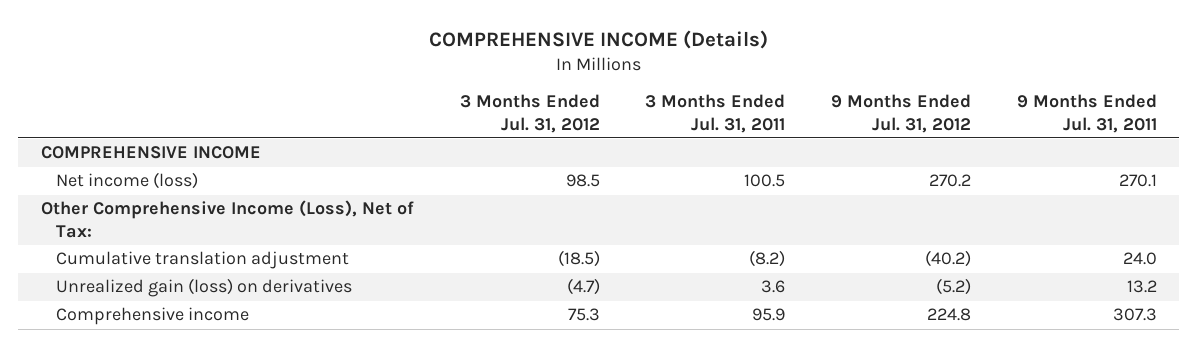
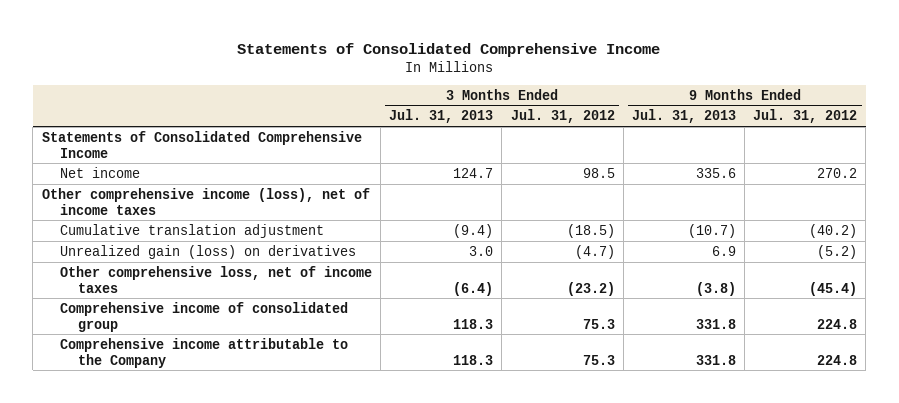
- COMPREHENSIVE INCOME (Details)
+ Statements of Consolidated Comprehensive Income
- | 3 Months Ended Jul. 31, 2012 | 3 Months Ended Jul. 31, 2011 | 9 Months Ended Jul. 31, 2012 | 9 Months Ended Jul. 31, 2011
+ | 3 Months Ended Jul. 31, 2013 | 3 Months Ended Jul. 31, 2012 | 9 Months Ended Jul. 31, 2013 | 9 Months Ended Jul. 31, 2012
- COMPREHENSIVE INCOME
- Net income (loss) | 98.5 | 100.5 | 270.2 | 270.1
- Other Comprehensive Income (Loss), Net of Tax:
+ Statements of Consolidated Comprehensive Income
+ Net income | 124.7 | 98.5 | 335.6 | 270.2
+ Other comprehensive income (loss), net of income taxes
- Comprehensive income | 75.3 | 95.9 | 224.8 | 307.3
+ Other comprehensive loss, net of income taxes | (6.4) | (23.2) | (3.8) | (45.4)
+ Comprehensive income of consolidated group | 118.3 | 75.3 | 331.8 | 224.8
+ Comprehensive income attributable to the Company | 118.3 | 75.3 | 331.8 | 224.8

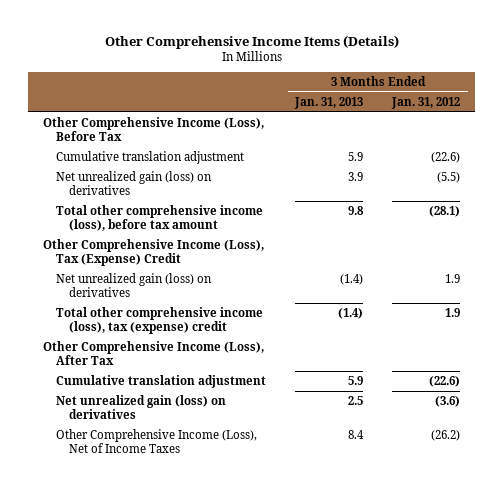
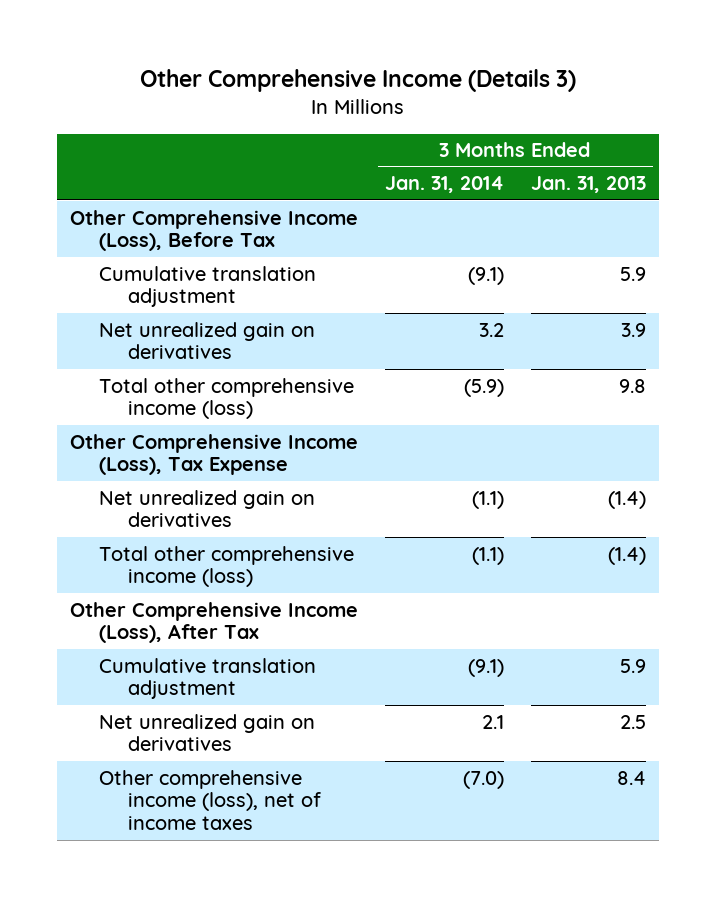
- Other Comprehensive Income Items (Details)
+ Other Comprehensive Income (Details 3)
- | 3 Months Ended Jan. 31, 2013 | 3 Months Ended Jan. 31, 2012
+ | 3 Months Ended Jan. 31, 2014 | 3 Months Ended Jan. 31, 2013
- Net unrealized gain (loss) on derivatives | 3.9 | (5.5)
- Total other comprehensive income (loss), before tax amount | 9.8 | (28.1)
- Other Comprehensive Income (Loss), Tax (Expense) Credit
- Net unrealized gain (loss) on derivatives | (1.4) | 1.9
- Total other comprehensive income (loss), tax (expense) credit | (1.4) | 1.9
+ Net unrealized gain on derivatives | 3.2 | 3.9
+ Total other comprehensive income (loss) | (5.9) | 9.8
+ Other Comprehensive Income (Loss), Tax Expense
+ Net unrealized gain on derivatives | (1.1) | (1.4)
+ Total other comprehensive income (loss) | (1.1) | (1.4)
- Net unrealized gain (loss) on derivatives | 2.5 | (3.6)
- Other Comprehensive Income (Loss), Net of Income Taxes | 8.4 | (26.2)
+ Net unrealized gain on derivatives | 2.1 | 2.5
+ Other comprehensive income (loss), net of income taxes | (7.0) | 8.4

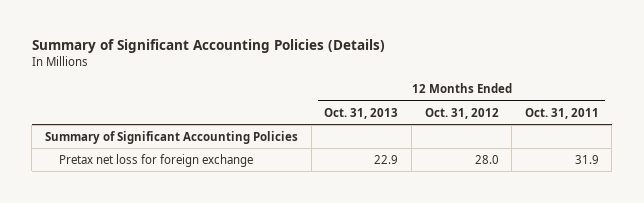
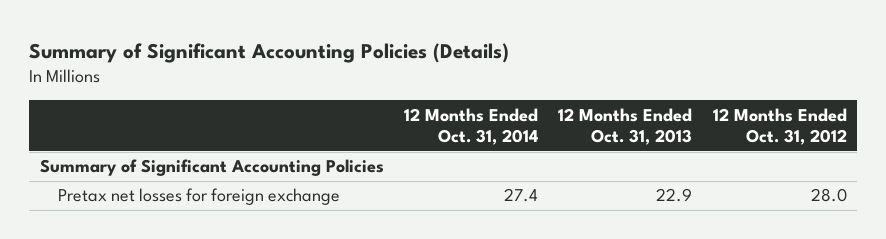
- | 12 Months Ended Oct. 31, 2013 | 12 Months Ended Oct. 31, 2012 | 12 Months Ended Oct. 31, 2011
+ | 12 Months Ended Oct. 31, 2014 | 12 Months Ended Oct. 31, 2013 | 12 Months Ended Oct. 31, 2012
- Pretax net loss for foreign exchange | 22.9 | 28.0 | 31.9
+ Pretax net losses for foreign exchange | 27.4 | 22.9 | 28.0

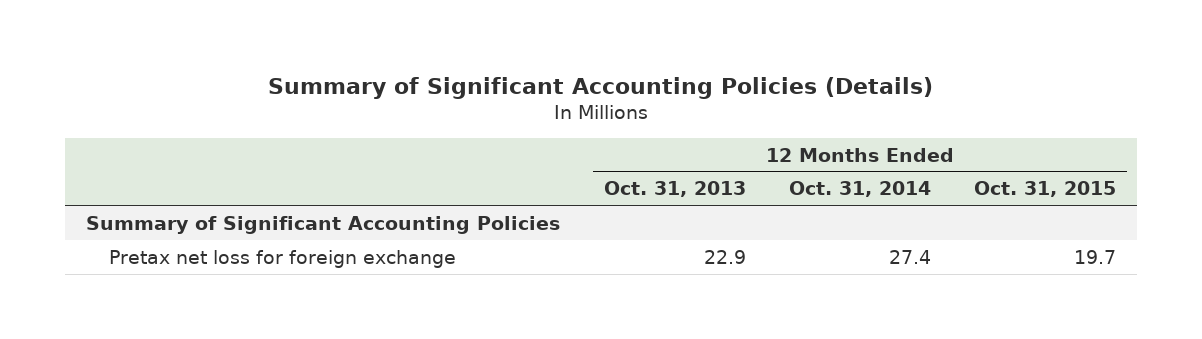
- | 12 Months Ended Oct. 31, 2014 | 12 Months Ended Oct. 31, 2013 | 12 Months Ended Oct. 31, 2012
+ | 12 Months Ended Oct. 31, 2013 | 12 Months Ended Oct. 31, 2014 | 12 Months Ended Oct. 31, 2015
- Pretax net losses for foreign exchange | 27.4 | 22.9 | 28.0
+ Pretax net loss for foreign exchange | 22.9 | 27.4 | 19.7

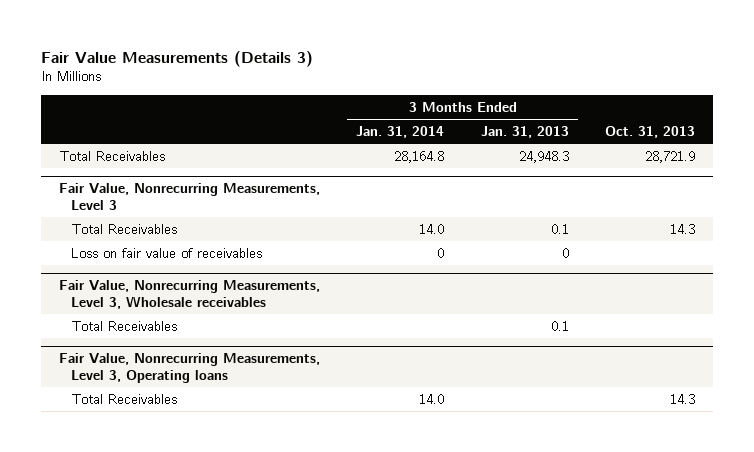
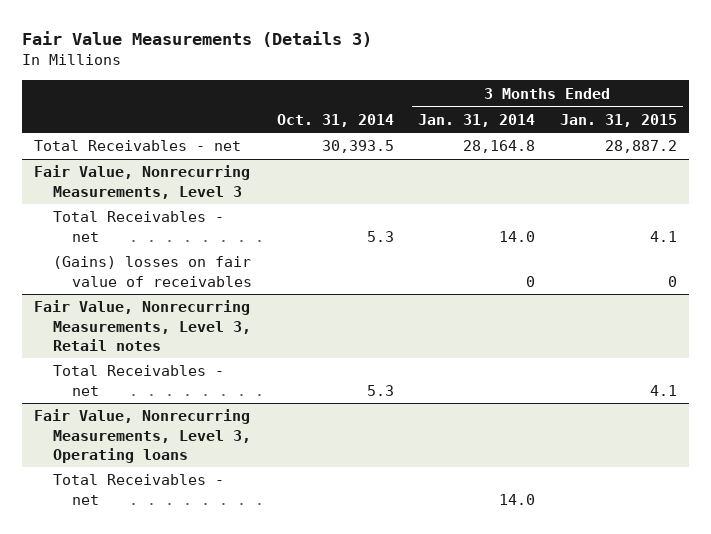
- | 3 Months Ended Jan. 31, 2014 | 3 Months Ended Jan. 31, 2013 | Oct. 31, 2013
+ | Oct. 31, 2014 | 3 Months Ended Jan. 31, 2014 | 3 Months Ended Jan. 31, 2015
- Total Receivables | 28,164.8 | 24,948.3 | 28,721.9
+ Total Receivables - net | 30,393.5 | 28,164.8 | 28,887.2
@ Fair Value, Nonrecurring Measurements, Level 3
- Total Receivables | 14.0 | 0.1 | 14.3
- Loss on fair value of receivables | 0 | 0 |
- Fair Value, Nonrecurring Measurements, Level 3, Wholesale receivables
- Total Receivables | | 0.1 |
@ Fair Value, Nonrecurring Measurements, Level 3
+ Total Receivables - net | 5.3 | 14.0 | 4.1
+ (Gains) losses on fair value of receivables | | 0 | 0
+ Fair Value, Nonrecurring Measurements, Level 3, Retail notes
+ Total Receivables - net | 5.3 | | 4.1
@ Fair Value, Nonrecurring Measurements, Level 3, Operating loans
- Total Receivables | 14.0 | | 14.3
+ Total Receivables - net | | 14.0 |

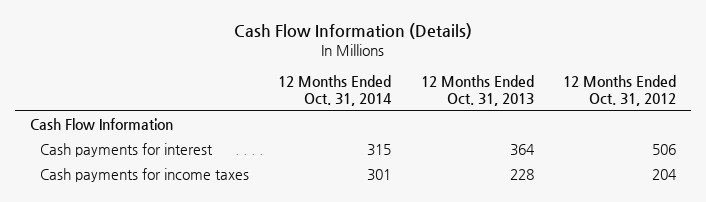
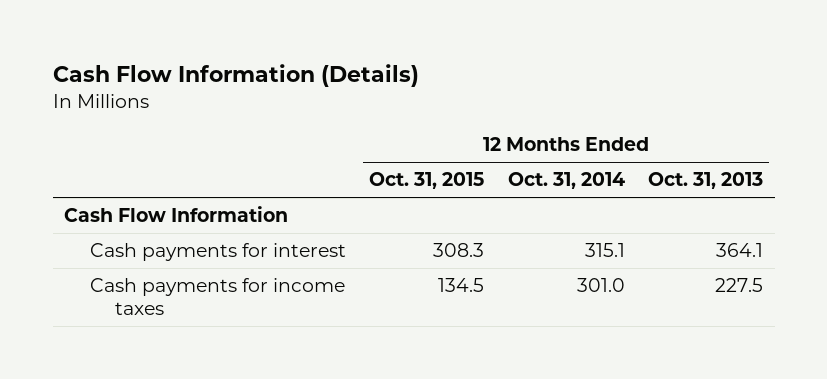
- | 12 Months Ended Oct. 31, 2014 | 12 Months Ended Oct. 31, 2013 | 12 Months Ended Oct. 31, 2012
+ | 12 Months Ended Oct. 31, 2015 | 12 Months Ended Oct. 31, 2014 | 12 Months Ended Oct. 31, 2013
- Cash payments for interest | 315 | 364 | 506
- Cash payments for income taxes | 301 | 228 | 204
+ Cash payments for interest | 308.3 | 315.1 | 364.1
+ Cash payments for income taxes | 134.5 | 301.0 | 227.5

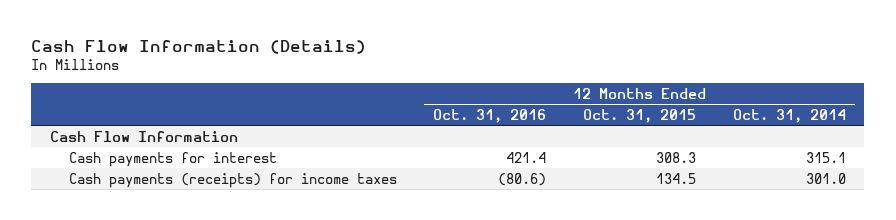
- | 12 Months Ended Oct. 31, 2015 | 12 Months Ended Oct. 31, 2014 | 12 Months Ended Oct. 31, 2013
+ | 12 Months Ended Oct. 31, 2016 | 12 Months Ended Oct. 31, 2015 | 12 Months Ended Oct. 31, 2014
- Cash payments for income taxes | 134.5 | 301.0 | 227.5
+ Cash payments (receipts) for income taxes | (80.6) | 134.5 | 301.0

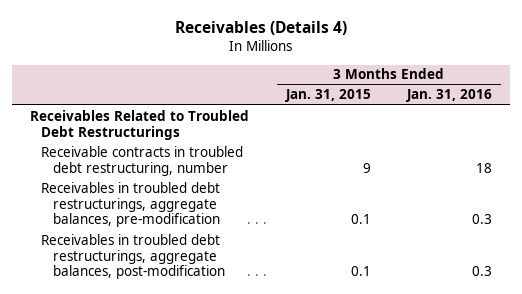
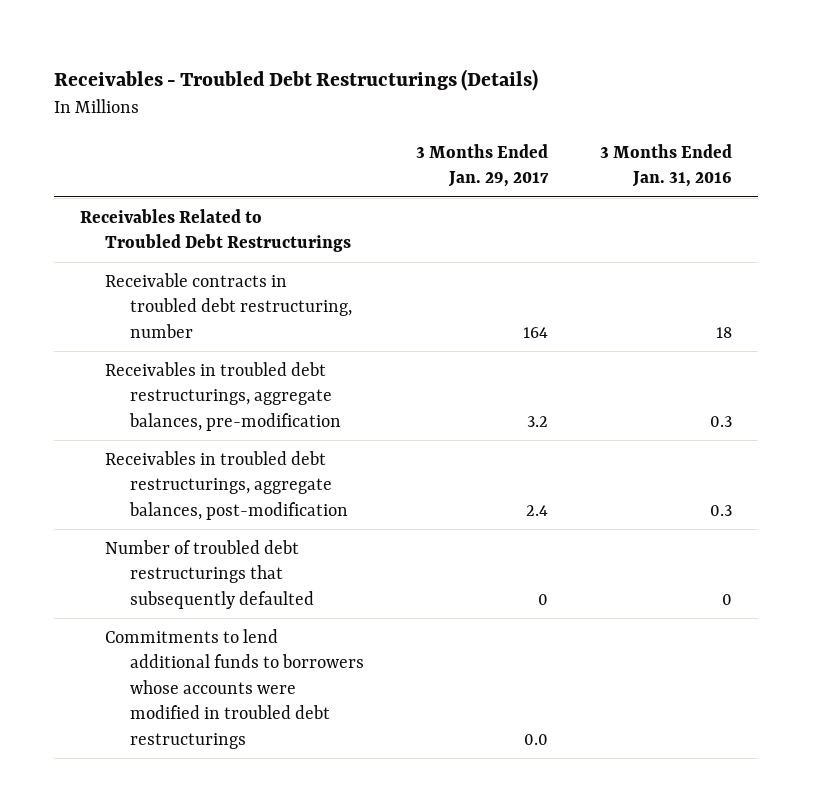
- Receivables (Details 4)
+ Receivables - Troubled Debt Restructurings (Details)
- | 3 Months Ended Jan. 31, 2015 | 3 Months Ended Jan. 31, 2016
+ | 3 Months Ended Jan. 29, 2017 | 3 Months Ended Jan. 31, 2016
+ Number of troubled debt restructurings that subsequently defaulted | 0 | 0
+ Commitments to lend additional funds to borrowers whose accounts were modified in troubled debt restructurings | 0.0 |

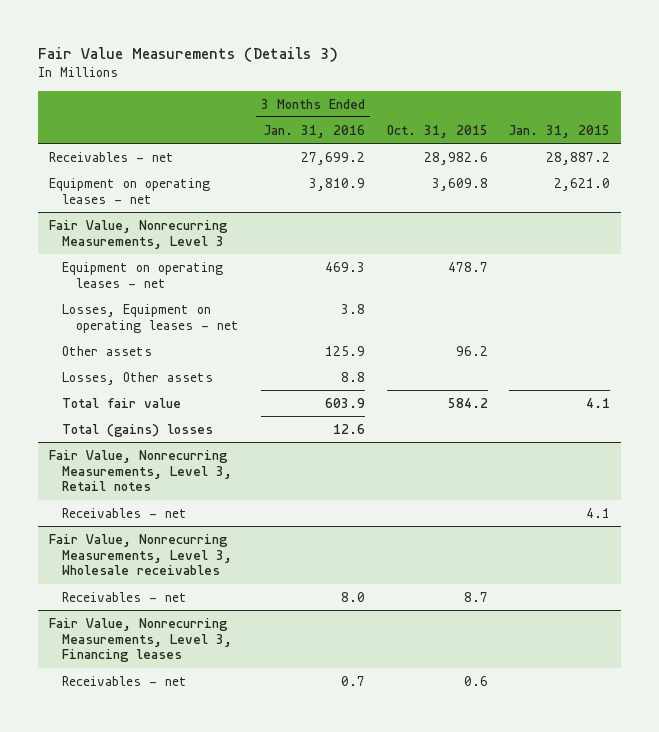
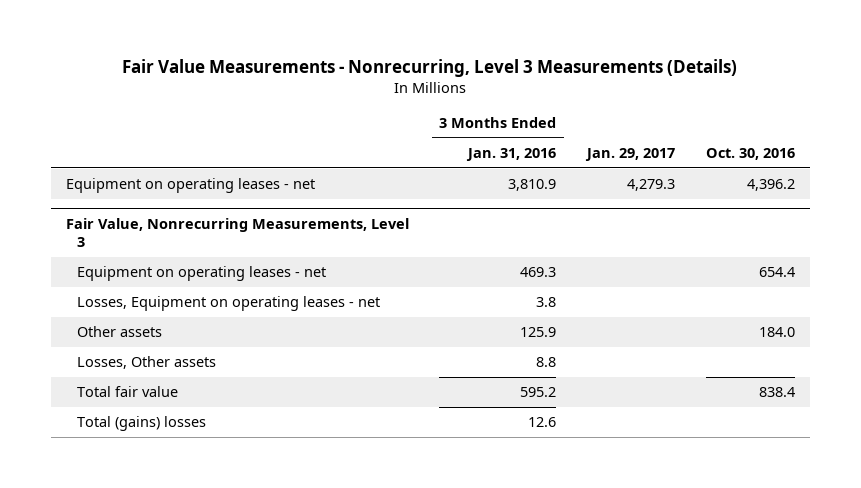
- Fair Value Measurements (Details 3)
+ Fair Value Measurements - Nonrecurring, Level 3 Measurements (Details)
- | 3 Months Ended Jan. 31, 2016 | Oct. 31, 2015 | Jan. 31, 2015
+ | 3 Months Ended Jan. 31, 2016 | Jan. 29, 2017 | Oct. 30, 2016
- Receivables - net | 27,699.2 | 28,982.6 | 28,887.2
@ Fair Value, Nonrecurring Measurements, Level 3
- Total fair value | 603.9 | 584.2 | 4.1
+ Total fair value | 595.2 | | 838.4
- Fair Value, Nonrecurring Measurements, Level 3, Retail notes
- Receivables - net | | | 4.1
- Fair Value, Nonrecurring Measurements, Level 3, Wholesale receivables
- Receivables - net | 8.0 | 8.7 |
- Fair Value, Nonrecurring Measurements, Level 3, Financing leases
- Receivables - net | 0.7 | 0.6 |

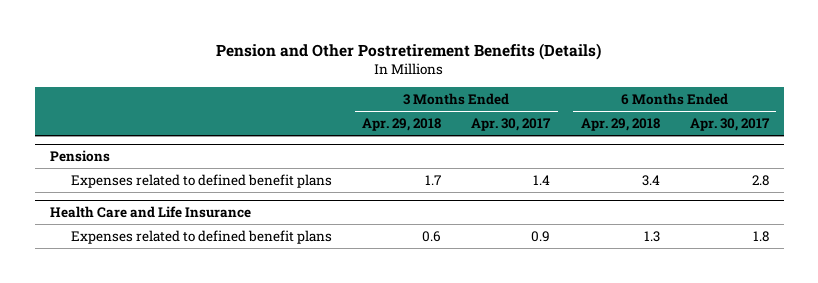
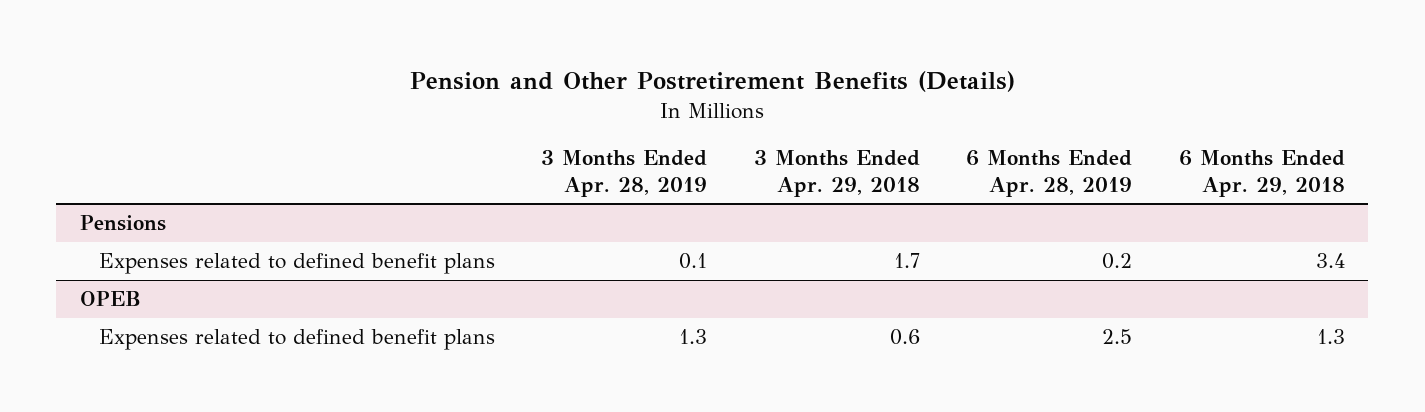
- | 3 Months Ended Apr. 29, 2018 | 3 Months Ended Apr. 30, 2017 | 6 Months Ended Apr. 29, 2018 | 6 Months Ended Apr. 30, 2017
+ | 3 Months Ended Apr. 28, 2019 | 3 Months Ended Apr. 29, 2018 | 6 Months Ended Apr. 28, 2019 | 6 Months Ended Apr. 29, 2018
- Health Care and Life Insurance
+ OPEB

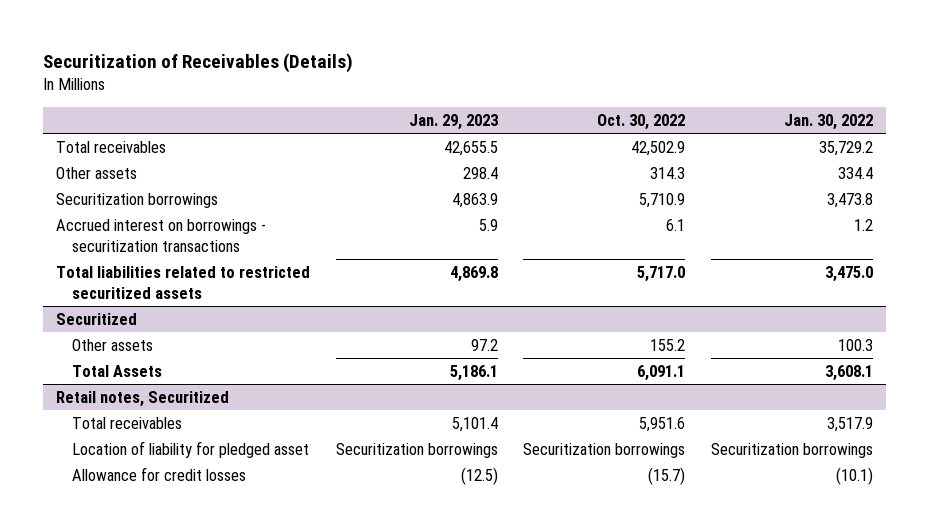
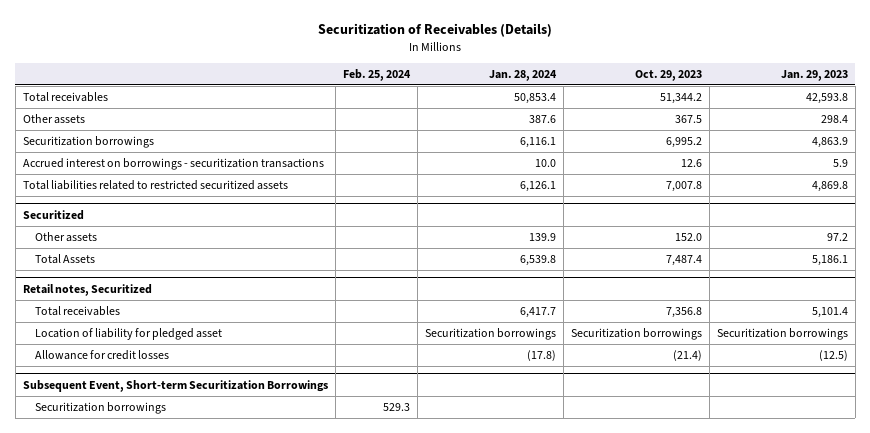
- | Jan. 29, 2023 | Oct. 30, 2022 | Jan. 30, 2022
+ | Feb. 25, 2024 | Jan. 28, 2024 | Oct. 29, 2023 | Jan. 29, 2023
- Total receivables | 42,655.5 | 42,502.9 | 35,729.2
+ Total receivables | | 50,853.4 | 51,344.2 | 42,593.8
+ Subsequent Event, Short-term Securitization Borrowings
+ Securitization borrowings | 529.3 | | |

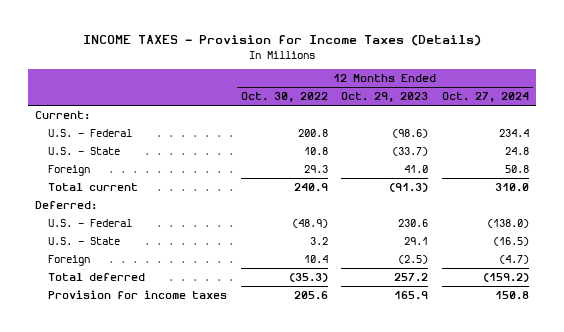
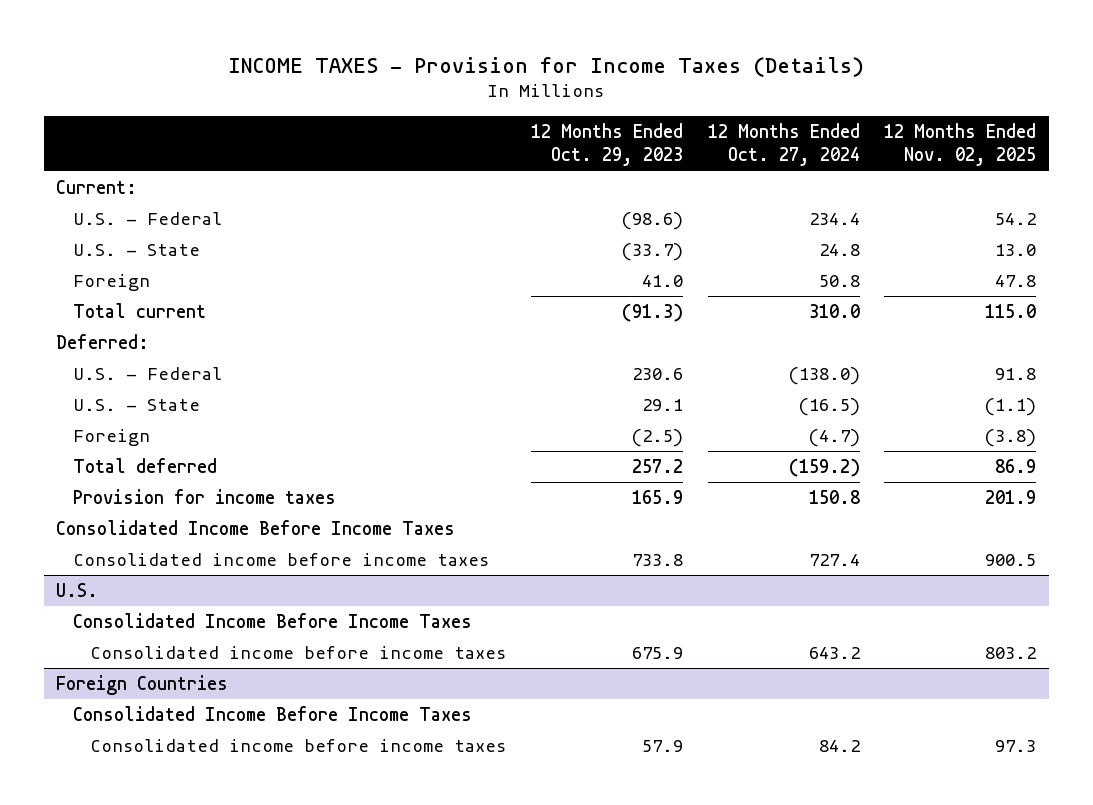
- | 12 Months Ended Oct. 30, 2022 | 12 Months Ended Oct. 29, 2023 | 12 Months Ended Oct. 27, 2024
+ | 12 Months Ended Oct. 29, 2023 | 12 Months Ended Oct. 27, 2024 | 12 Months Ended Nov. 02, 2025
+ Consolidated Income Before Income Taxes
+ Consolidated income before income taxes | 733.8 | 727.4 | 900.5
+ U.S.
+ Consolidated Income Before Income Taxes
+ Consolidated income before income taxes | 675.9 | 643.2 | 803.2
+ Foreign Countries
+ Consolidated Income Before Income Taxes
+ Consolidated income before income taxes | 57.9 | 84.2 | 97.3

